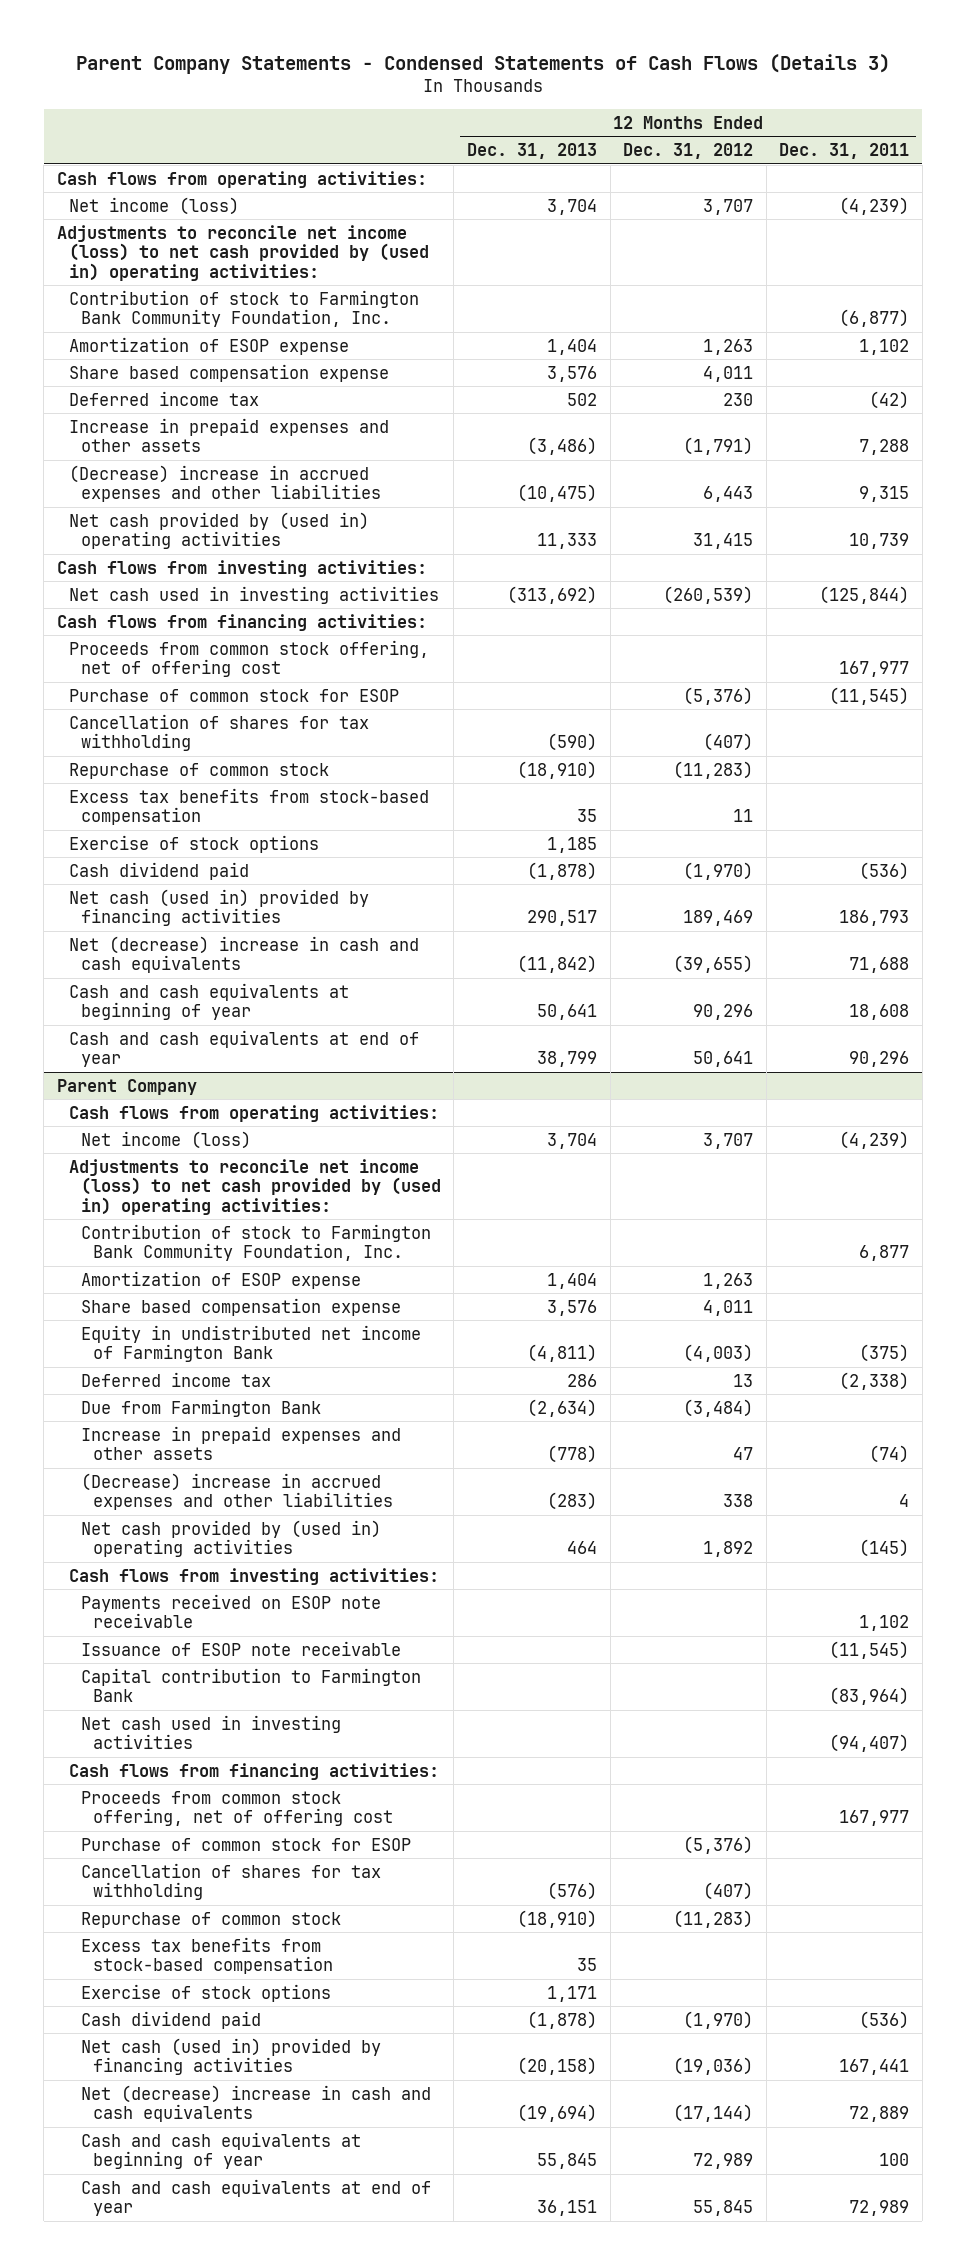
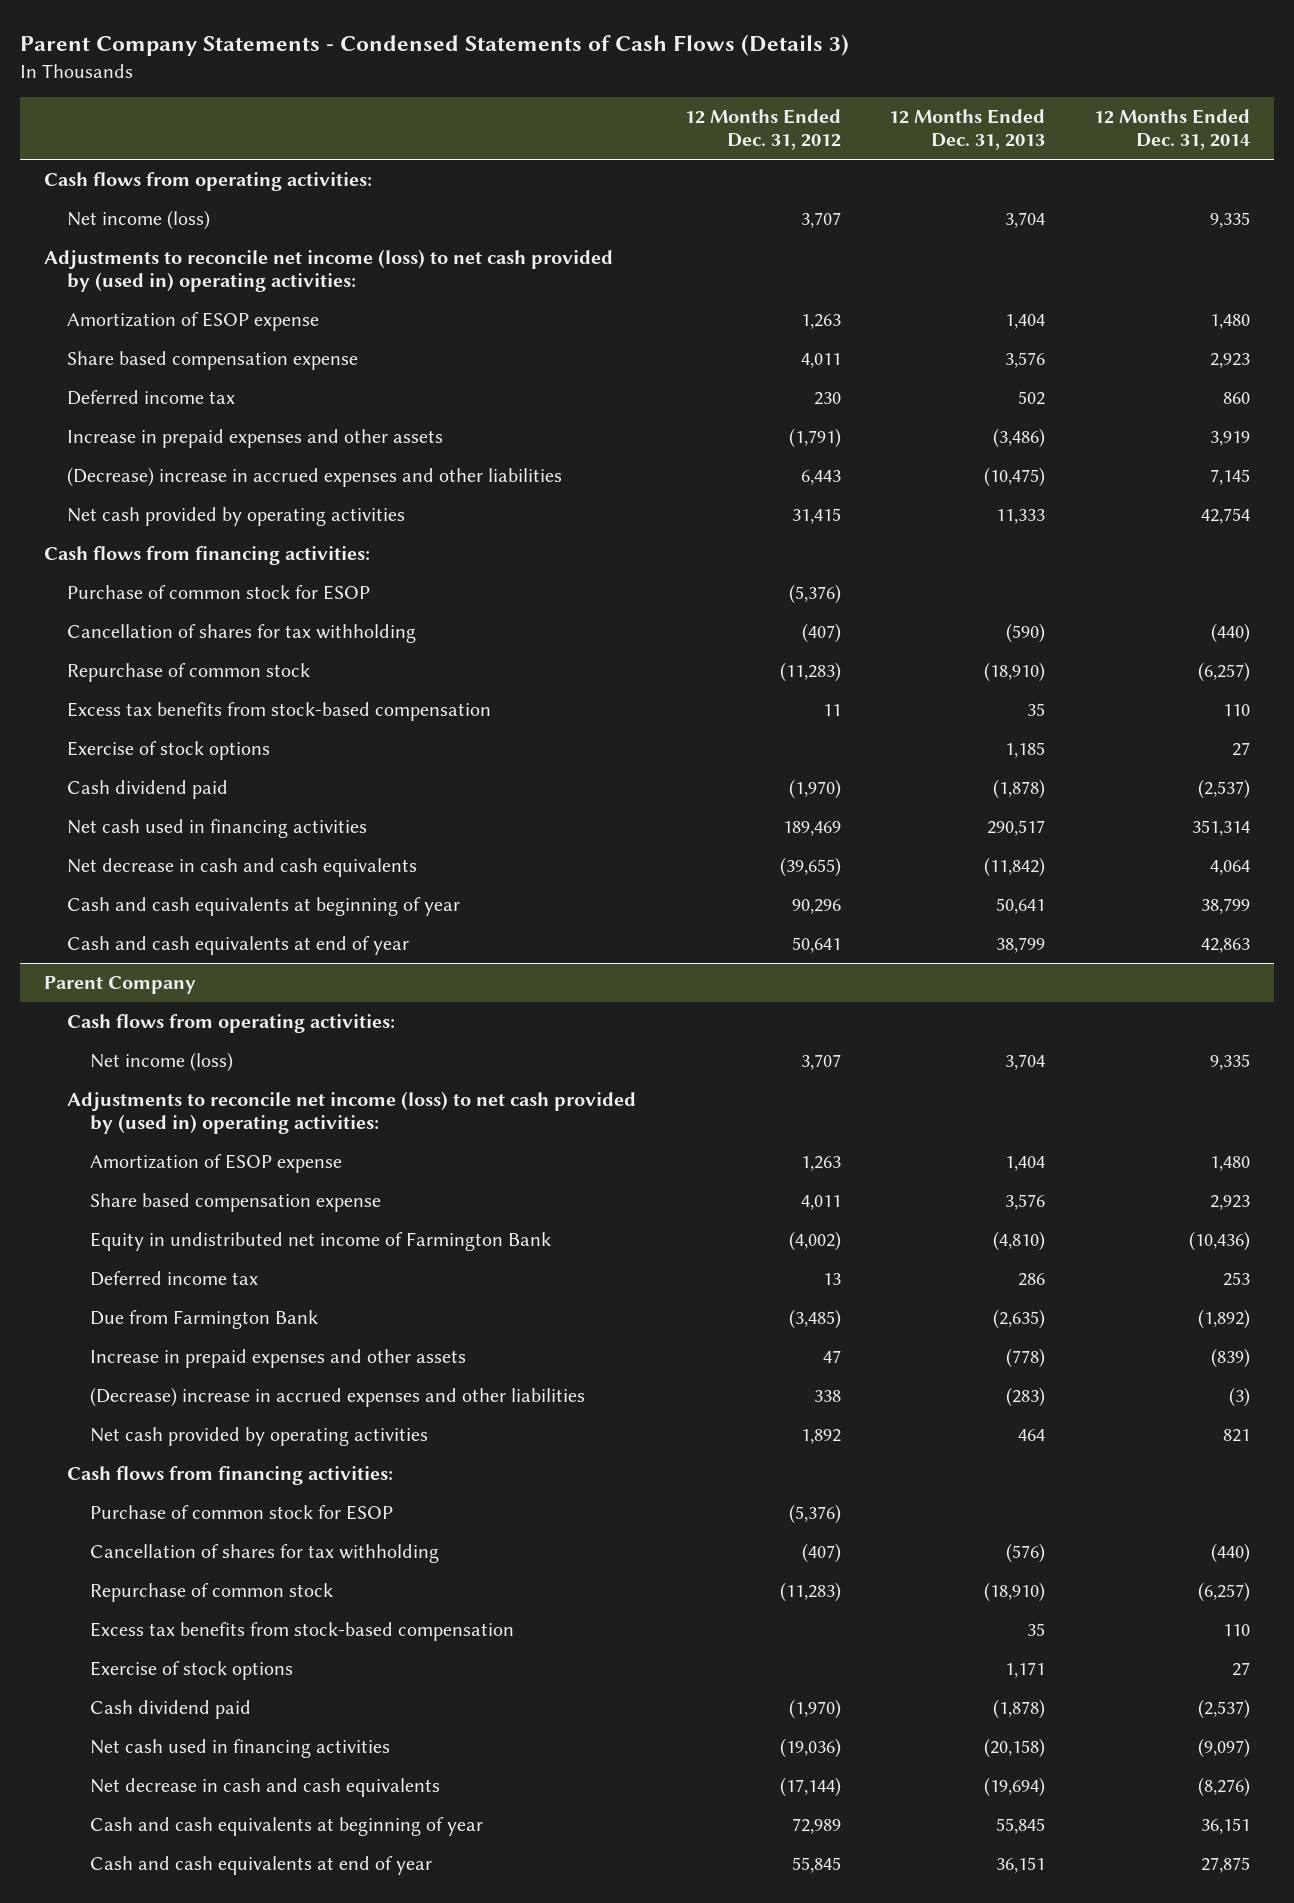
- | 12 Months Ended Dec. 31, 2013 | 12 Months Ended Dec. 31, 2012 | 12 Months Ended Dec. 31, 2011
+ | 12 Months Ended Dec. 31, 2012 | 12 Months Ended Dec. 31, 2013 | 12 Months Ended Dec. 31, 2014
- Contribution of stock to Farmington Bank Community Foundation, Inc. | | | (6,877)
- Net cash provided by (used in) operating activities | 11,333 | 31,415 | 10,739
- Cash flows from investing activities:
- Net cash used in investing activities | (313,692) | (260,539) | (125,844)
+ Net cash provided by operating activities | 31,415 | 11,333 | 42,754
- Proceeds from common stock offering, net of offering cost | | | 167,977
- Net cash (used in) provided by financing activities | 290,517 | 189,469 | 186,793
- Net (decrease) increase in cash and cash equivalents | (11,842) | (39,655) | 71,688
+ Net cash used in financing activities | 189,469 | 290,517 | 351,314
+ Net decrease in cash and cash equivalents | (39,655) | (11,842) | 4,064
@ Parent Company
- Contribution of stock to Farmington Bank Community Foundation, Inc. | | | 6,877
- Equity in undistributed net income of Farmington Bank | (4,811) | (4,003) | (375)
+ Equity in undistributed net income of Farmington Bank | (4,002) | (4,810) | (10,436)
- Due from Farmington Bank | (2,634) | (3,484) |
+ Due from Farmington Bank | (3,485) | (2,635) | (1,892)
- Net cash provided by (used in) operating activities | 464 | 1,892 | (145)
- Cash flows from investing activities:
- Payments received on ESOP note receivable | | | 1,102
- Issuance of ESOP note receivable | | | (11,545)
- Capital contribution to Farmington Bank | | | (83,964)
- Net cash used in investing activities | | | (94,407)
+ Net cash provided by operating activities | 1,892 | 464 | 821
- Proceeds from common stock offering, net of offering cost | | | 167,977
- Net cash (used in) provided by financing activities | (20,158) | (19,036) | 167,441
- Net (decrease) increase in cash and cash equivalents | (19,694) | (17,144) | 72,889
+ Net cash used in financing activities | (19,036) | (20,158) | (9,097)
+ Net decrease in cash and cash equivalents | (17,144) | (19,694) | (8,276)

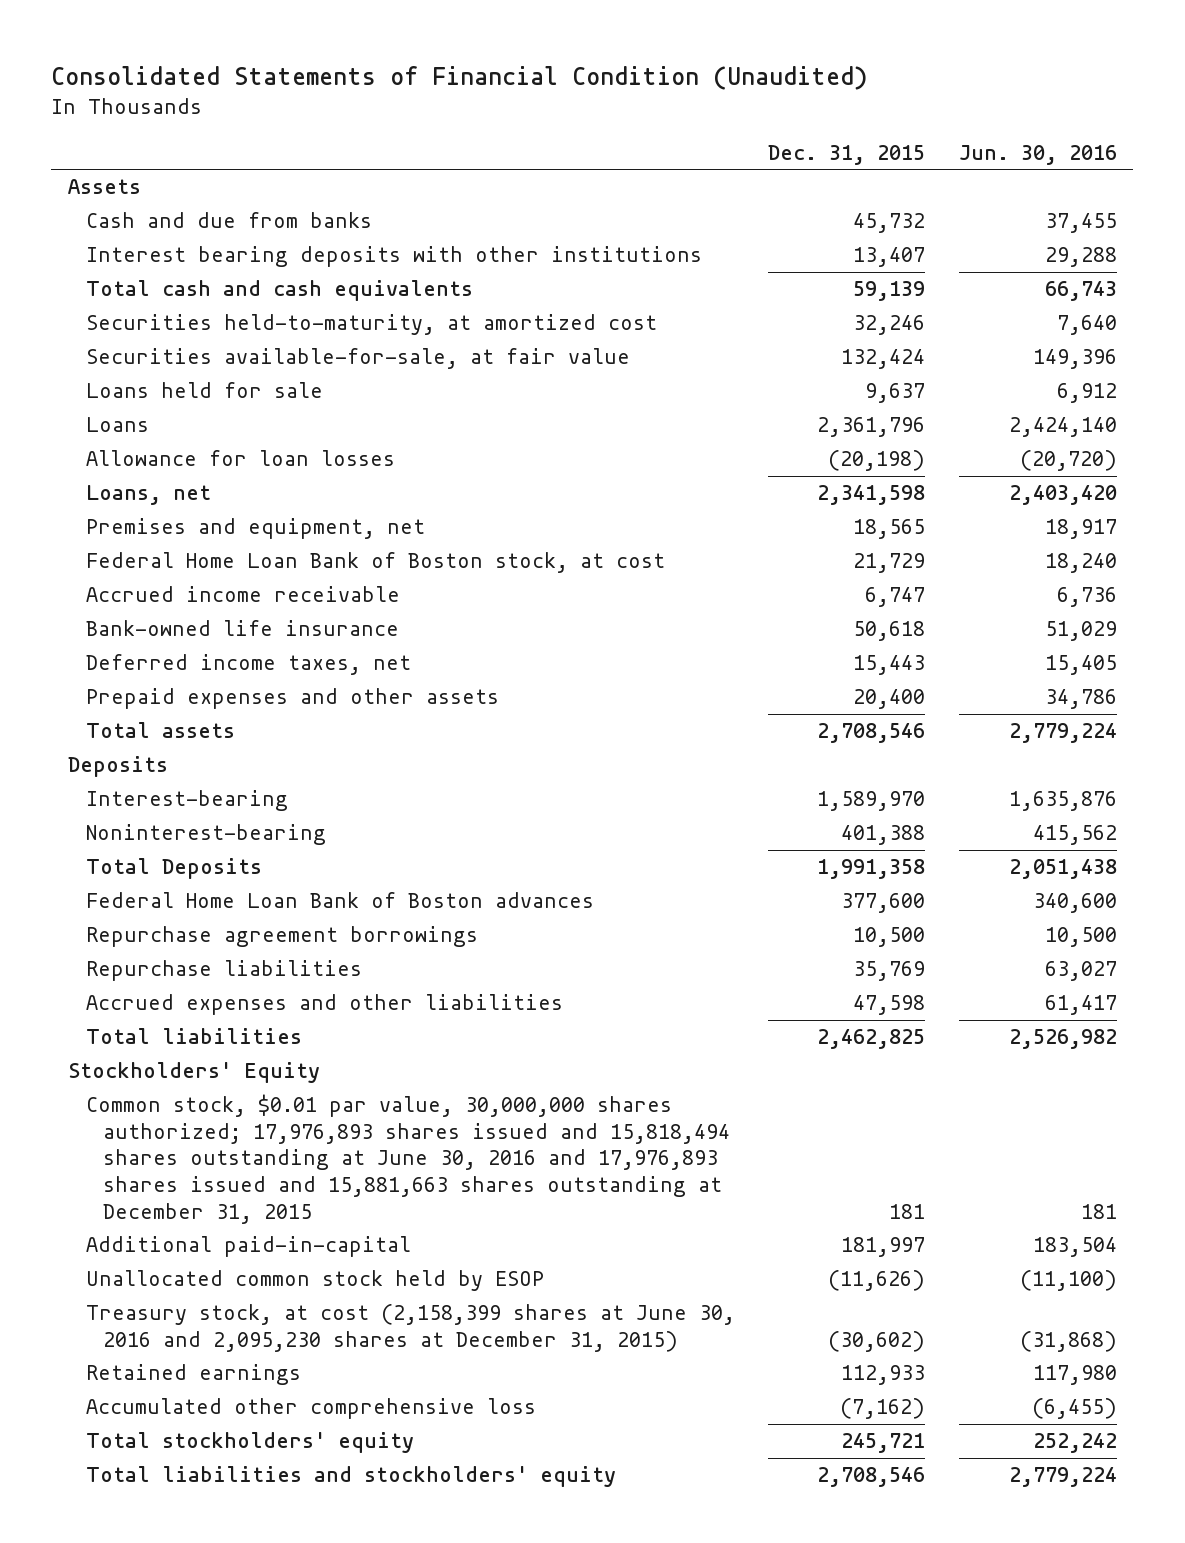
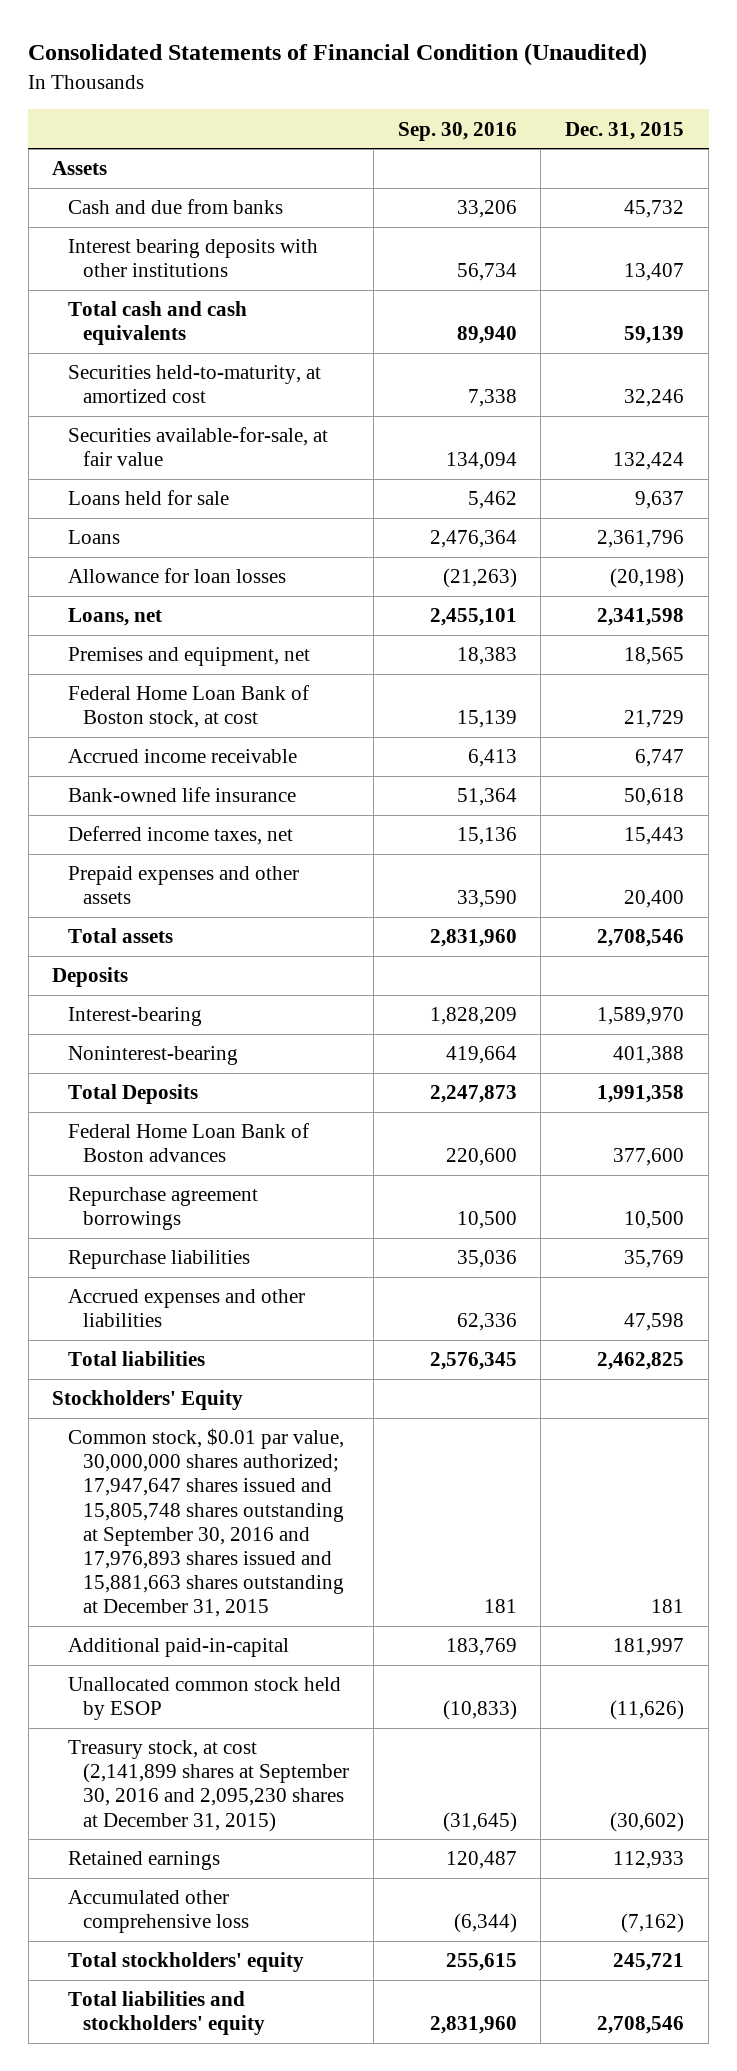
- | Dec. 31, 2015 | Jun. 30, 2016
+ | Sep. 30, 2016 | Dec. 31, 2015
- Common stock, $0.01 par value, 30,000,000 shares authorized; 17,976,893 shares issued and 15,818,494 shares outstanding at June 30, 2016 and 17,976,893 shares issued and 15,881,663 shares outstanding at December 31, 2015 | 181 | 181
+ Common stock, $0.01 par value, 30,000,000 shares authorized; 17,947,647 shares issued and 15,805,748 shares outstanding at September 30, 2016 and 17,976,893 shares issued and 15,881,663 shares outstanding at December 31, 2015 | 181 | 181
- Treasury stock, at cost (2,158,399 shares at June 30, 2016 and 2,095,230 shares at December 31, 2015) | (30,602) | (31,868)
+ Treasury stock, at cost (2,141,899 shares at September 30, 2016 and 2,095,230 shares at December 31, 2015) | (31,645) | (30,602)

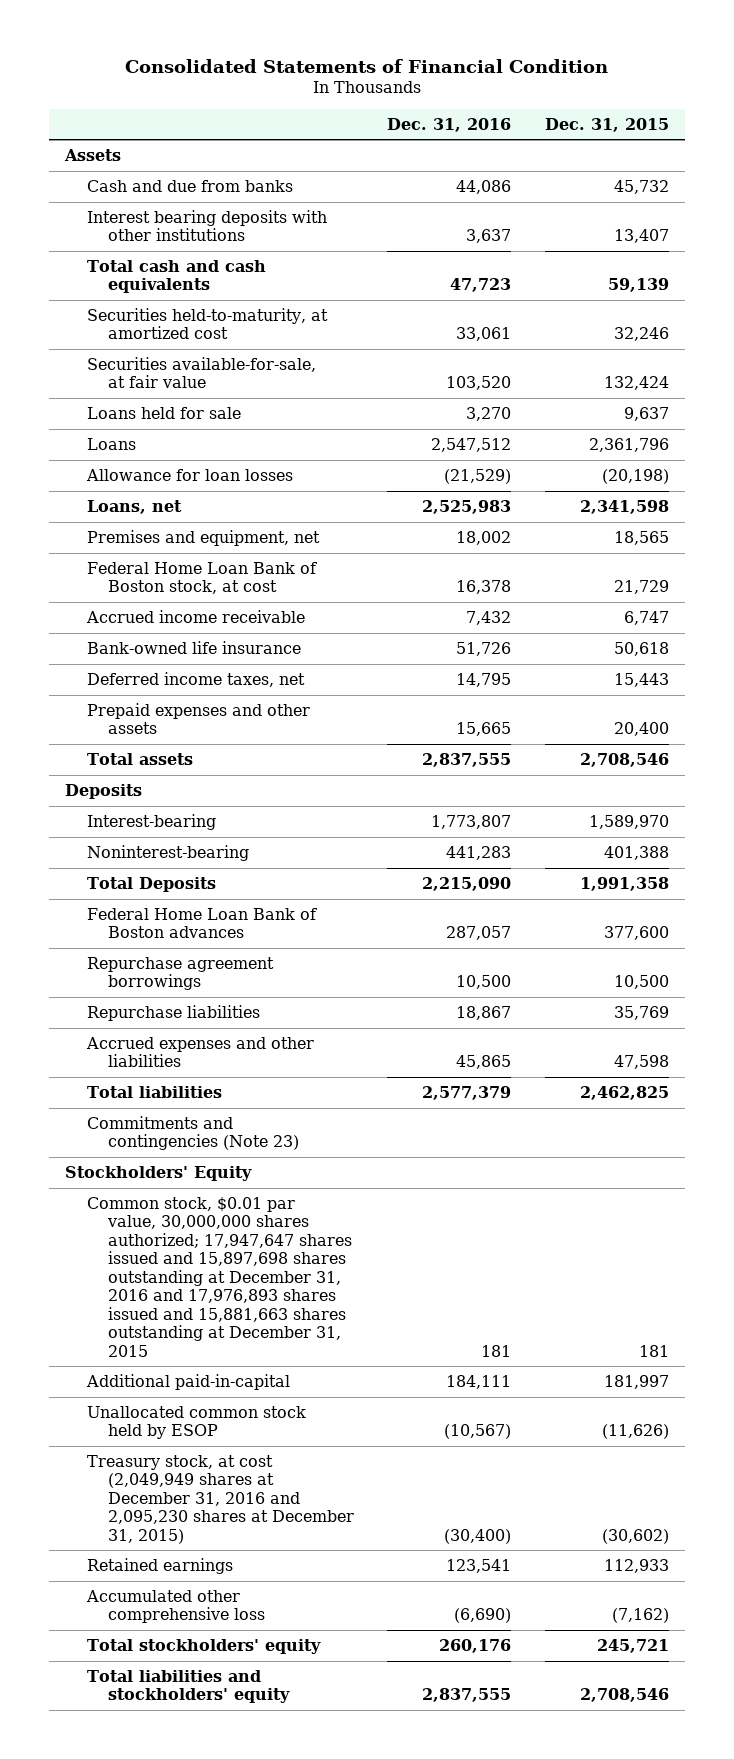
- Consolidated Statements of Financial Condition (Unaudited)
+ Consolidated Statements of Financial Condition
- | Sep. 30, 2016 | Dec. 31, 2015
+ | Dec. 31, 2016 | Dec. 31, 2015
+ Commitments and contingencies (Note 23)
- Common stock, $0.01 par value, 30,000,000 shares authorized; 17,947,647 shares issued and 15,805,748 shares outstanding at September 30, 2016 and 17,976,893 shares issued and 15,881,663 shares outstanding at December 31, 2015 | 181 | 181
+ Common stock, $0.01 par value, 30,000,000 shares authorized; 17,947,647 shares issued and 15,897,698 shares outstanding at December 31, 2016 and 17,976,893 shares issued and 15,881,663 shares outstanding at December 31, 2015 | 181 | 181
- Treasury stock, at cost (2,141,899 shares at September 30, 2016 and 2,095,230 shares at December 31, 2015) | (31,645) | (30,602)
+ Treasury stock, at cost (2,049,949 shares at December 31, 2016 and 2,095,230 shares at December 31, 2015) | (30,400) | (30,602)

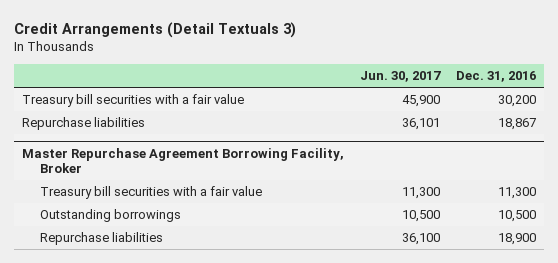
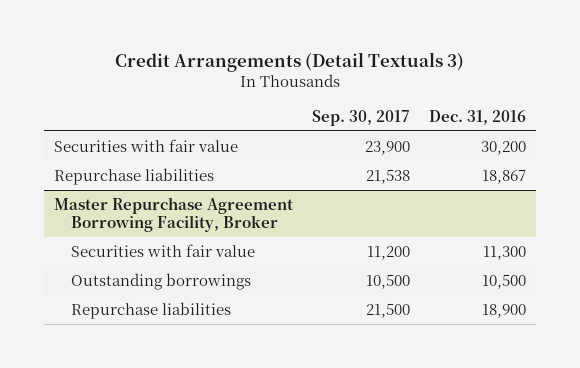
- | Jun. 30, 2017 | Dec. 31, 2016
+ | Sep. 30, 2017 | Dec. 31, 2016
- Treasury bill securities with a fair value | 45,900 | 30,200
+ Securities with fair value | 23,900 | 30,200
@ Master Repurchase Agreement Borrowing Facility, Broker
- Treasury bill securities with a fair value | 11,300 | 11,300
+ Securities with fair value | 11,200 | 11,300

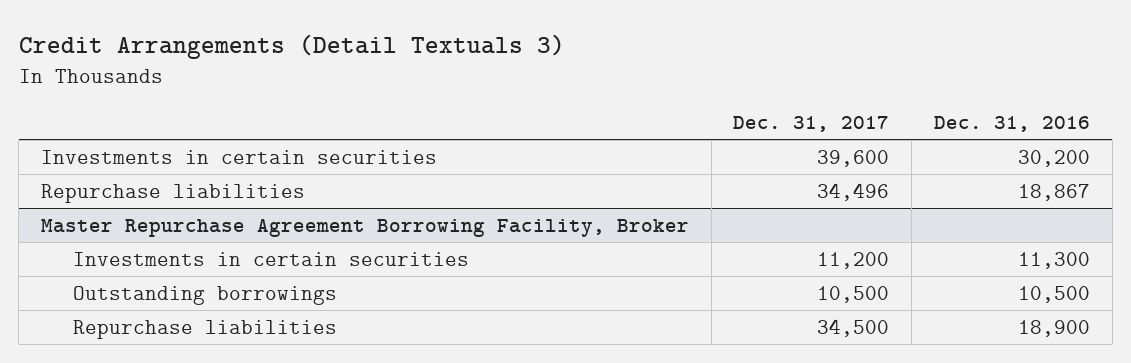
- | Sep. 30, 2017 | Dec. 31, 2016
+ | Dec. 31, 2017 | Dec. 31, 2016
- Securities with fair value | 23,900 | 30,200
+ Investments in certain securities | 39,600 | 30,200
@ Master Repurchase Agreement Borrowing Facility, Broker
- Securities with fair value | 11,200 | 11,300
+ Investments in certain securities | 11,200 | 11,300

